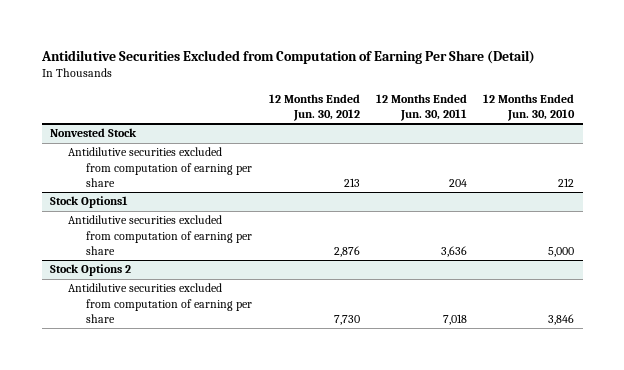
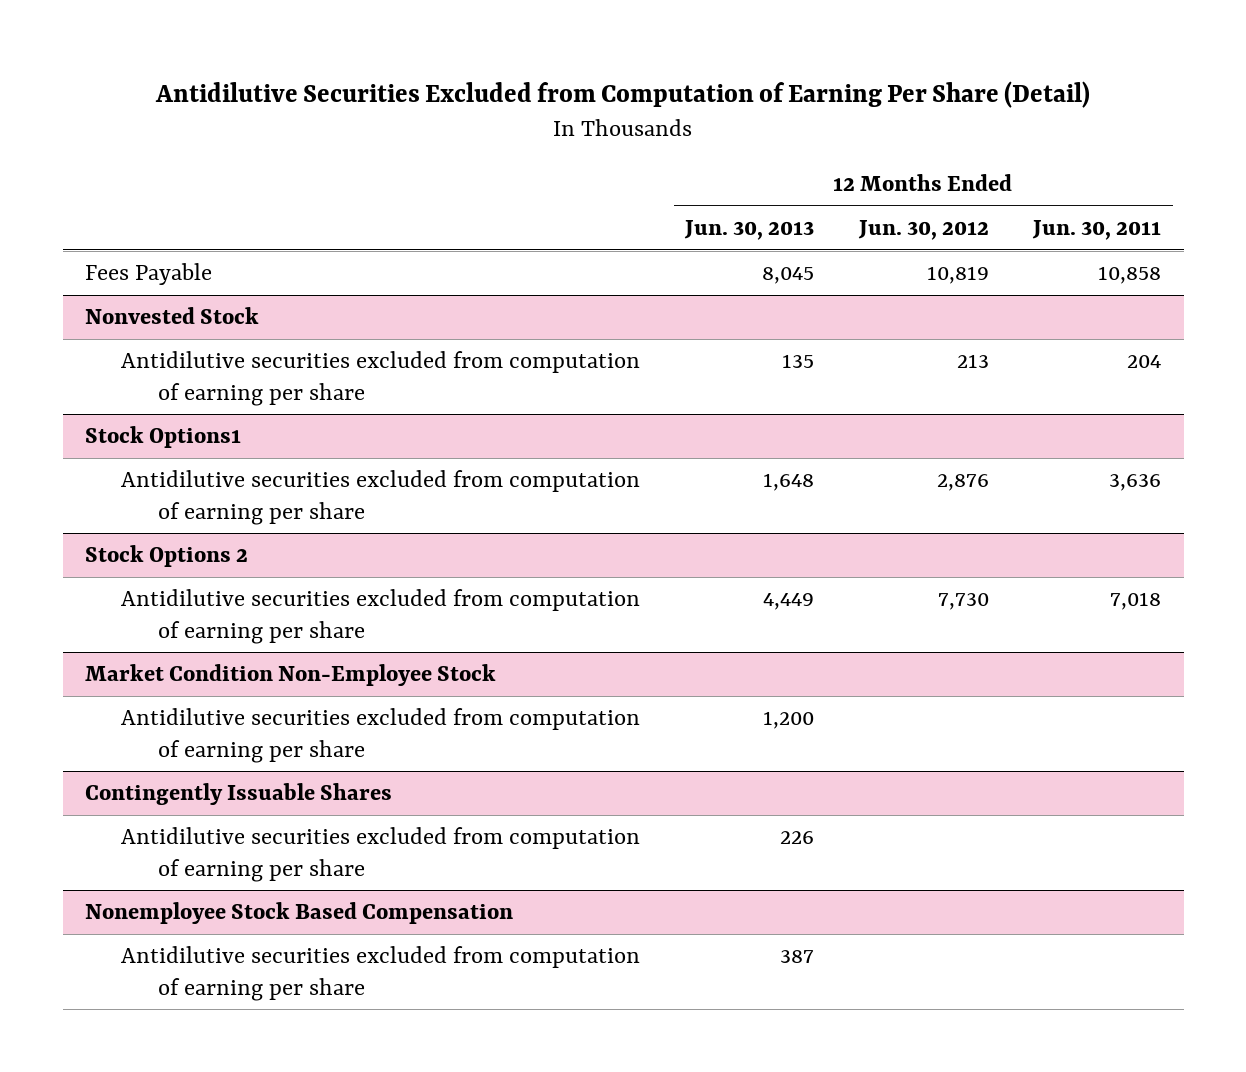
- | 12 Months Ended Jun. 30, 2012 | 12 Months Ended Jun. 30, 2011 | 12 Months Ended Jun. 30, 2010
+ | 12 Months Ended Jun. 30, 2013 | 12 Months Ended Jun. 30, 2012 | 12 Months Ended Jun. 30, 2011
+ Fees Payable | 8,045 | 10,819 | 10,858
+ Market Condition Non-Employee Stock
+ Antidilutive securities excluded from computation of earning per share | 1,200 | |
+ Contingently Issuable Shares
+ Antidilutive securities excluded from computation of earning per share | 226 | |
+ Nonemployee Stock Based Compensation
+ Antidilutive securities excluded from computation of earning per share | 387 | |

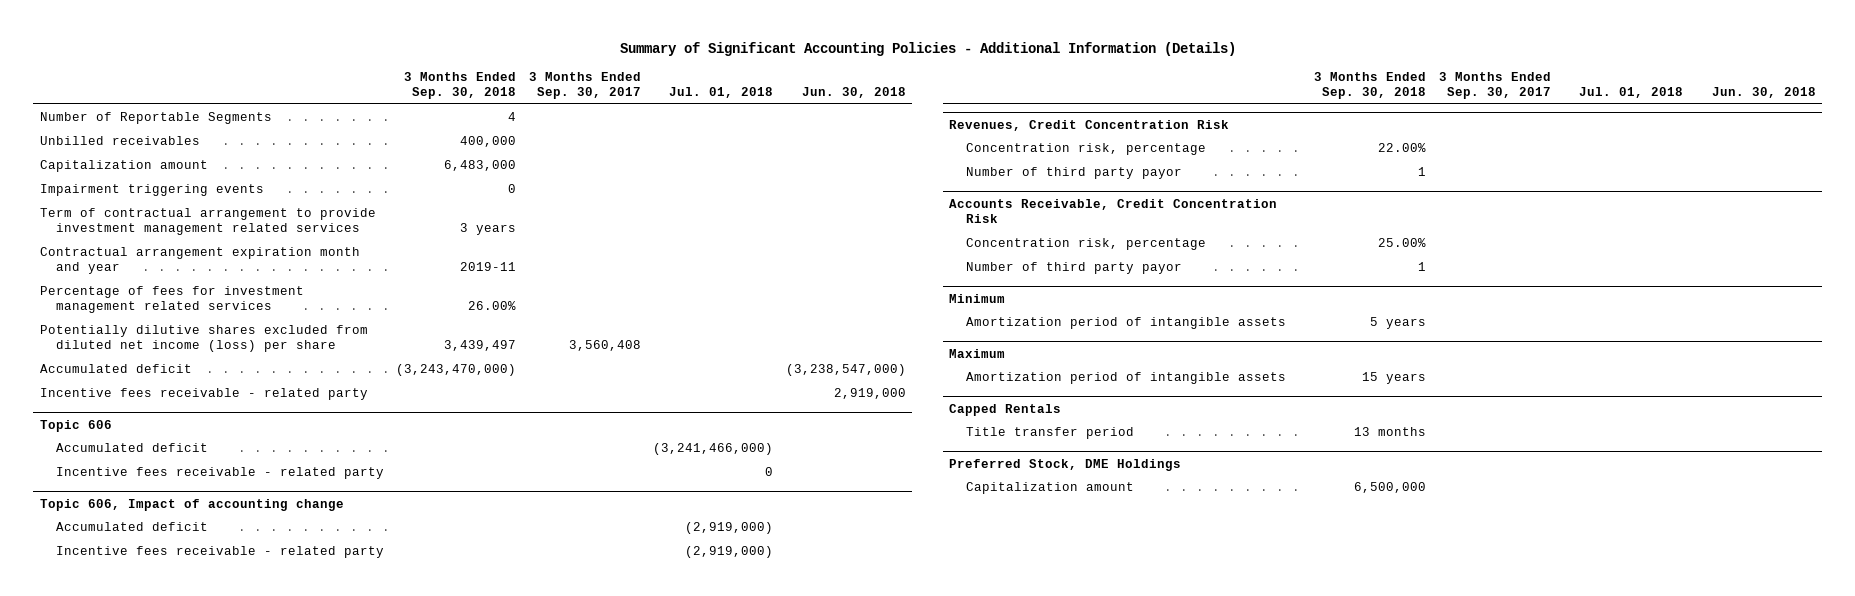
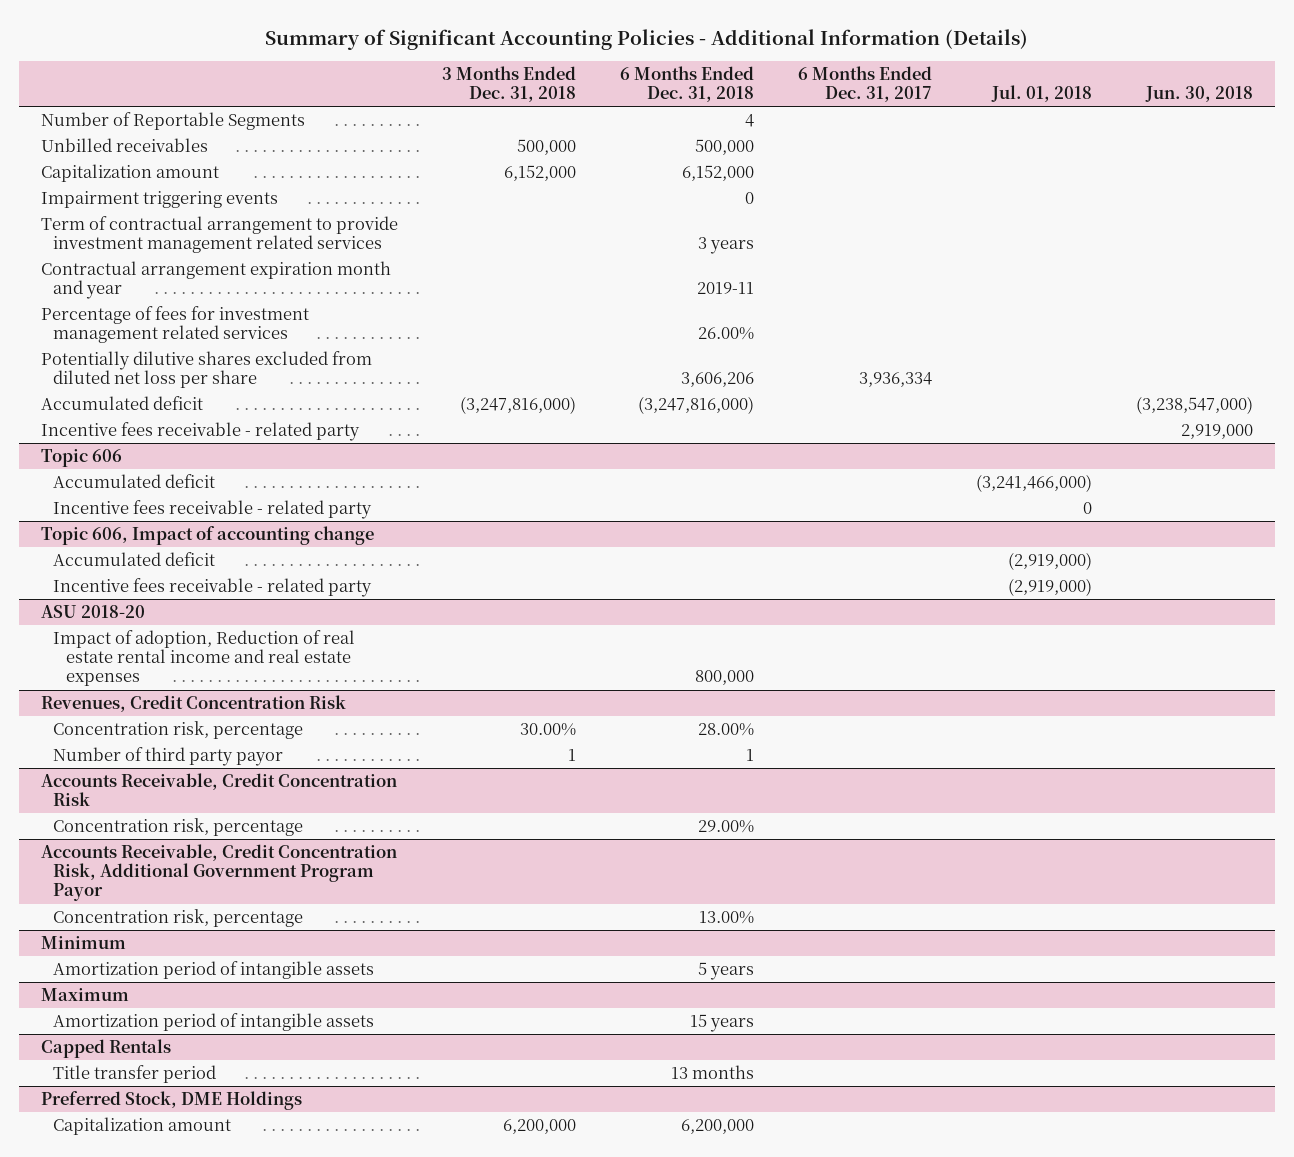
- | 3 Months Ended Sep. 30, 2018 | 3 Months Ended Sep. 30, 2017 | Jul. 01, 2018 | Jun. 30, 2018
+ | 3 Months Ended Dec. 31, 2018 | 6 Months Ended Dec. 31, 2018 | 6 Months Ended Dec. 31, 2017 | Jul. 01, 2018 | Jun. 30, 2018
- Potentially dilutive shares excluded from diluted net income (loss) per share | 3,439,497 | 3,560,408 | |
+ Potentially dilutive shares excluded from diluted net loss per share | | 3,606,206 | 3,936,334 | |
+ ASU 2018-20
+ Impact of adoption, Reduction of real estate rental income and real estate expenses | | 800,000 | | |
@ Accounts Receivable, Credit Concentration Risk
- Number of third party payor | 1 | | |
+ Accounts Receivable, Credit Concentration Risk, Additional Government Program Payor
+ Concentration risk, percentage | | 13.00% | | |

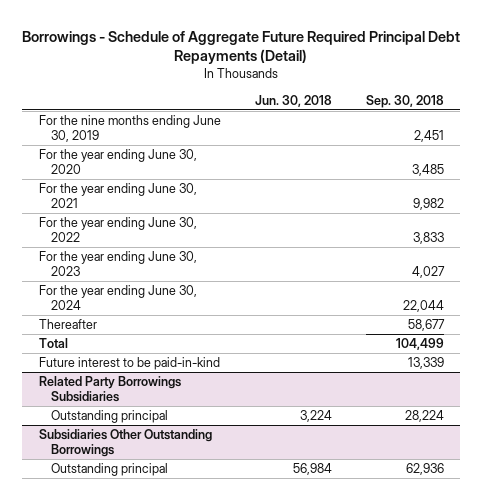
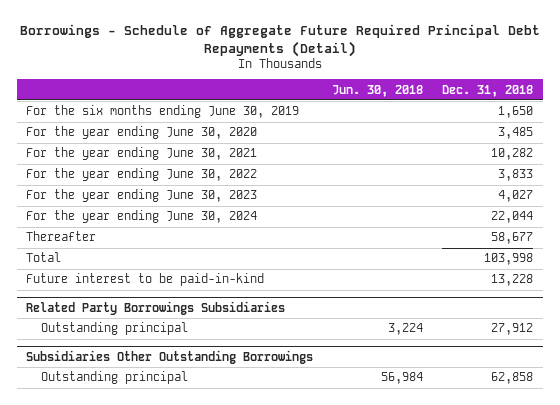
- | Jun. 30, 2018 | Sep. 30, 2018
+ | Jun. 30, 2018 | Dec. 31, 2018
- For the nine months ending June 30, 2019 | | 2,451
+ For the six months ending June 30, 2019 | | 1,650

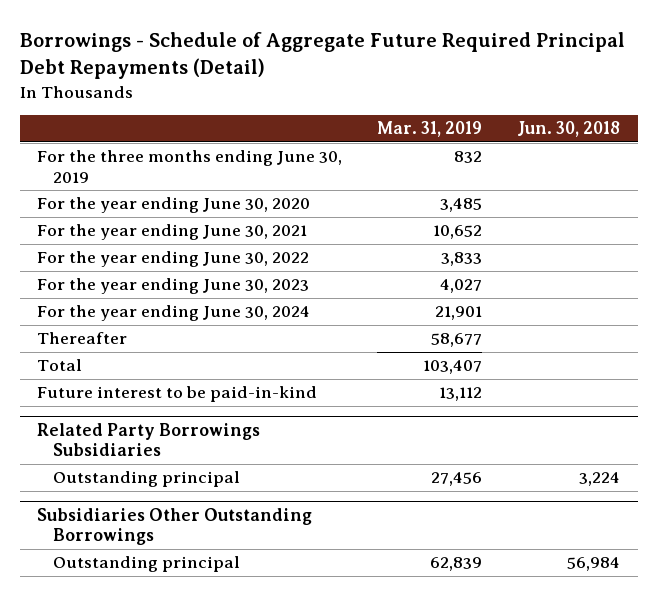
- | Jun. 30, 2018 | Dec. 31, 2018
+ | Mar. 31, 2019 | Jun. 30, 2018
- For the six months ending June 30, 2019 | | 1,650
+ For the three months ending June 30, 2019 | 832 |

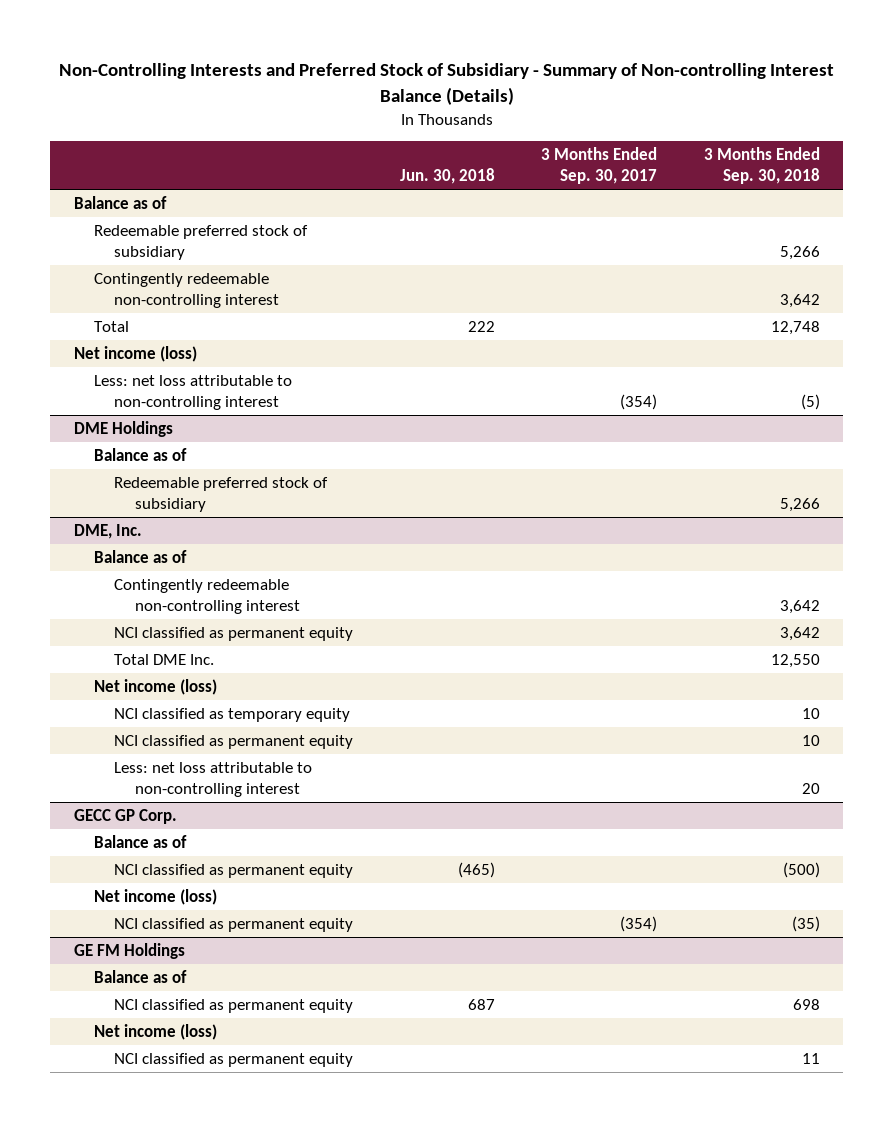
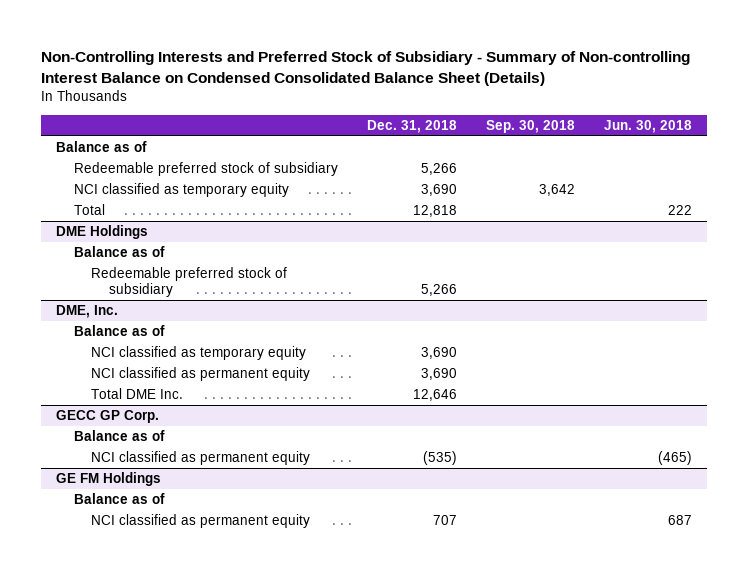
- Non-Controlling Interests and Preferred Stock of Subsidiary - Summary of Non-controlling Interest Balance (Details)
+ Non-Controlling Interests and Preferred Stock of Subsidiary - Summary of Non-controlling Interest Balance on Condensed Consolidated Balance Sheet (Details)
- | Jun. 30, 2018 | 3 Months Ended Sep. 30, 2017 | 3 Months Ended Sep. 30, 2018
+ | Dec. 31, 2018 | Sep. 30, 2018 | Jun. 30, 2018
- Contingently redeemable non-controlling interest | | | 3,642
+ NCI classified as temporary equity | 3,690 | 3,642 |
- Net income (loss)
- Less: net loss attributable to non-controlling interest | | (354) | (5)
@ DME, Inc.
- Contingently redeemable non-controlling interest | | | 3,642
- NCI classified as permanent equity | | | 3,642
- Net income (loss)
- Less: net loss attributable to non-controlling interest | | | 20
moved down: Total DME Inc. | 12,646 | |
@ GECC GP Corp.
- Net income (loss)
- NCI classified as permanent equity | | (354) | (35)
@ GE FM Holdings
- Net income (loss)
- NCI classified as permanent equity | | | 11

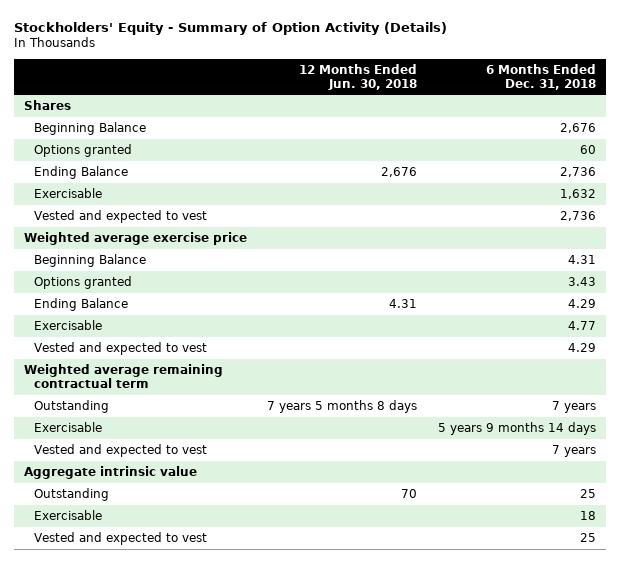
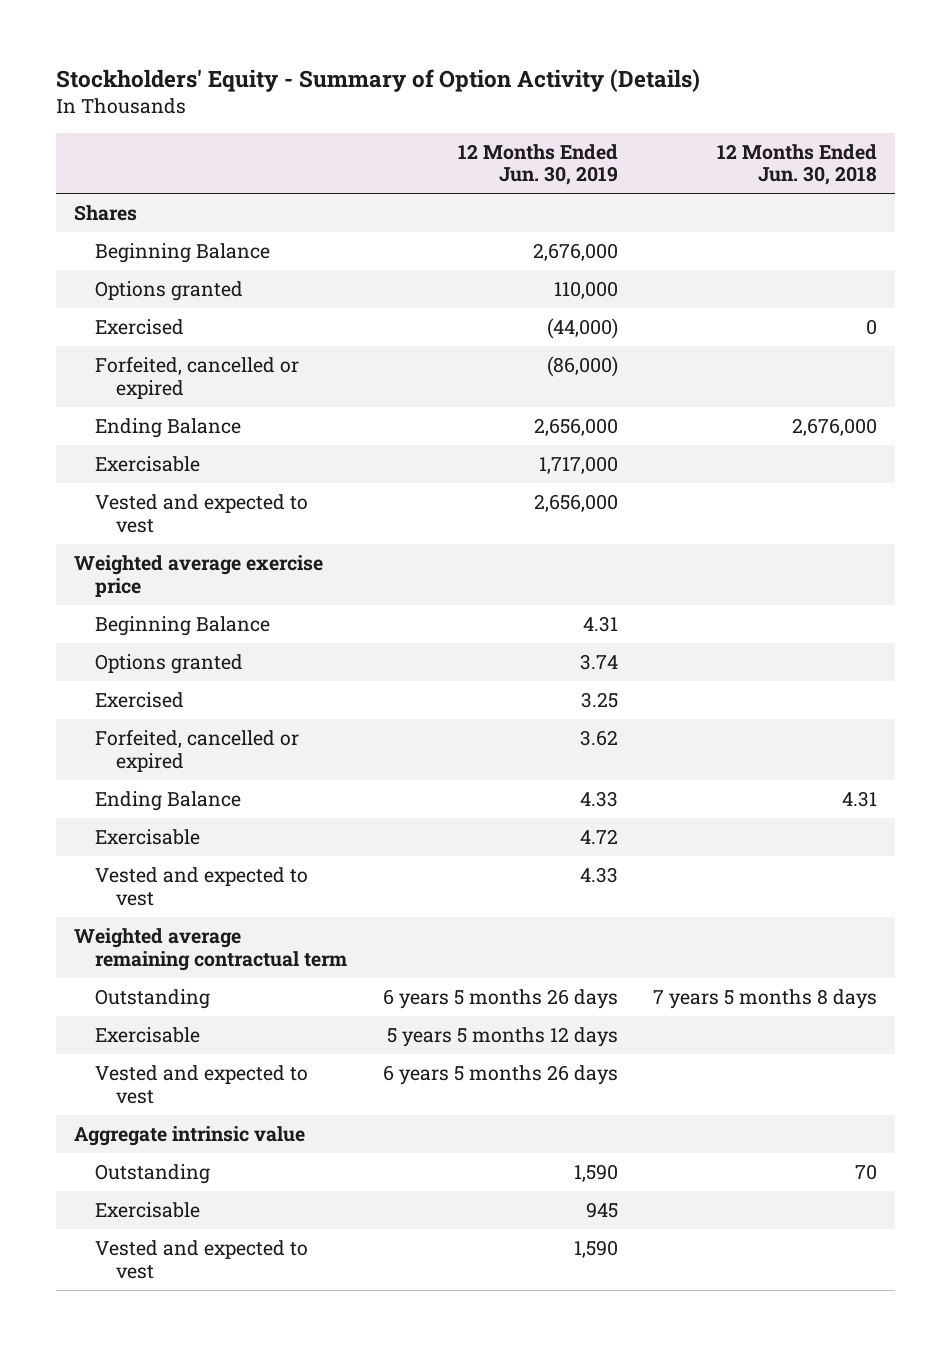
- | 12 Months Ended Jun. 30, 2018 | 6 Months Ended Dec. 31, 2018
+ | 12 Months Ended Jun. 30, 2019 | 12 Months Ended Jun. 30, 2018
- Ending Balance | 2,676 | 2,736
+ Exercised | (44,000) | 0
+ Forfeited, cancelled or expired | (86,000) |
+ Ending Balance | 2,656,000 | 2,676,000
+ Exercised | 3.25 |
+ Forfeited, cancelled or expired | 3.62 |

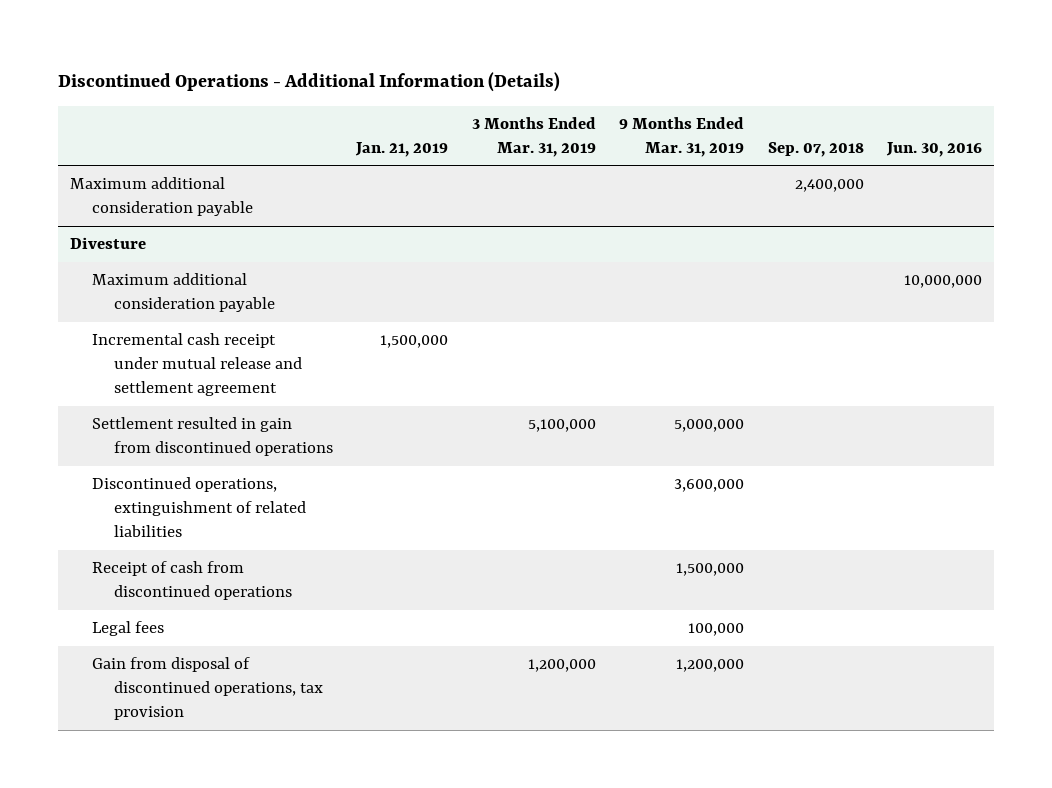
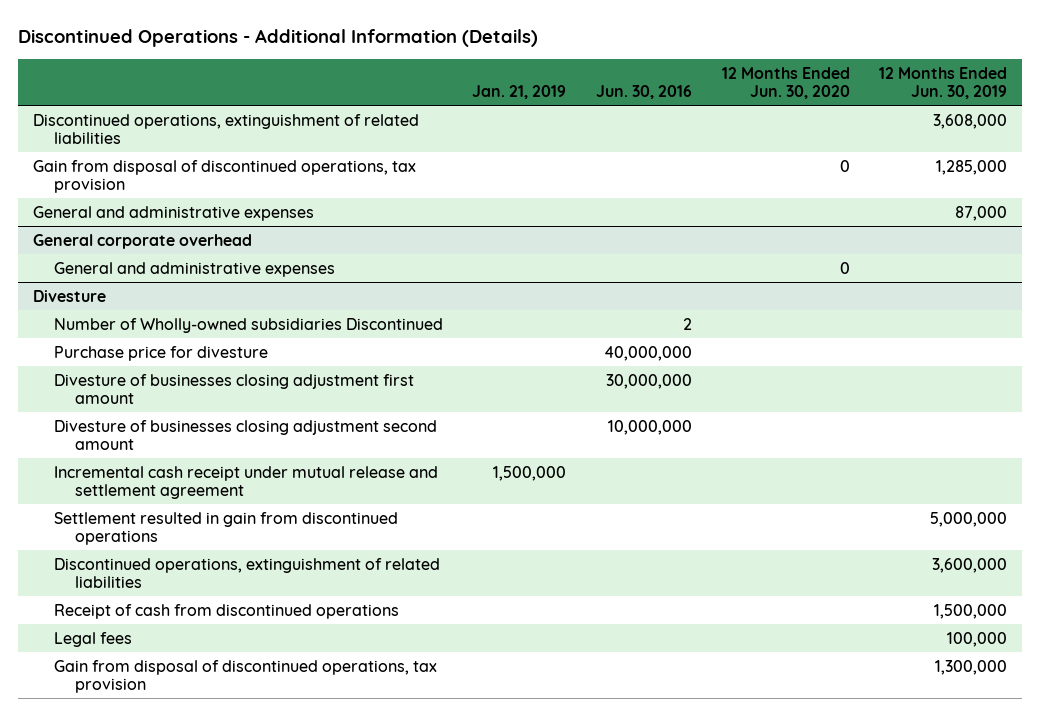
- | Jan. 21, 2019 | 3 Months Ended Mar. 31, 2019 | 9 Months Ended Mar. 31, 2019 | Sep. 07, 2018 | Jun. 30, 2016
+ | Jan. 21, 2019 | Jun. 30, 2016 | 12 Months Ended Jun. 30, 2020 | 12 Months Ended Jun. 30, 2019
- Maximum additional consideration payable | | | | 2,400,000 |
+ Discontinued operations, extinguishment of related liabilities | | | | 3,608,000
+ Gain from disposal of discontinued operations, tax provision | | | 0 | 1,285,000
+ General and administrative expenses | | | | 87,000
+ General corporate overhead
+ General and administrative expenses | | | 0 |
@ Divesture
- Maximum additional consideration payable | | | | | 10,000,000
+ Number of Wholly-owned subsidiaries Discontinued | | 2 | |
+ Purchase price for divesture | | 40,000,000 | |
+ Divesture of businesses closing adjustment first amount | | 30,000,000 | |
+ Divesture of businesses closing adjustment second amount | | 10,000,000 | |

